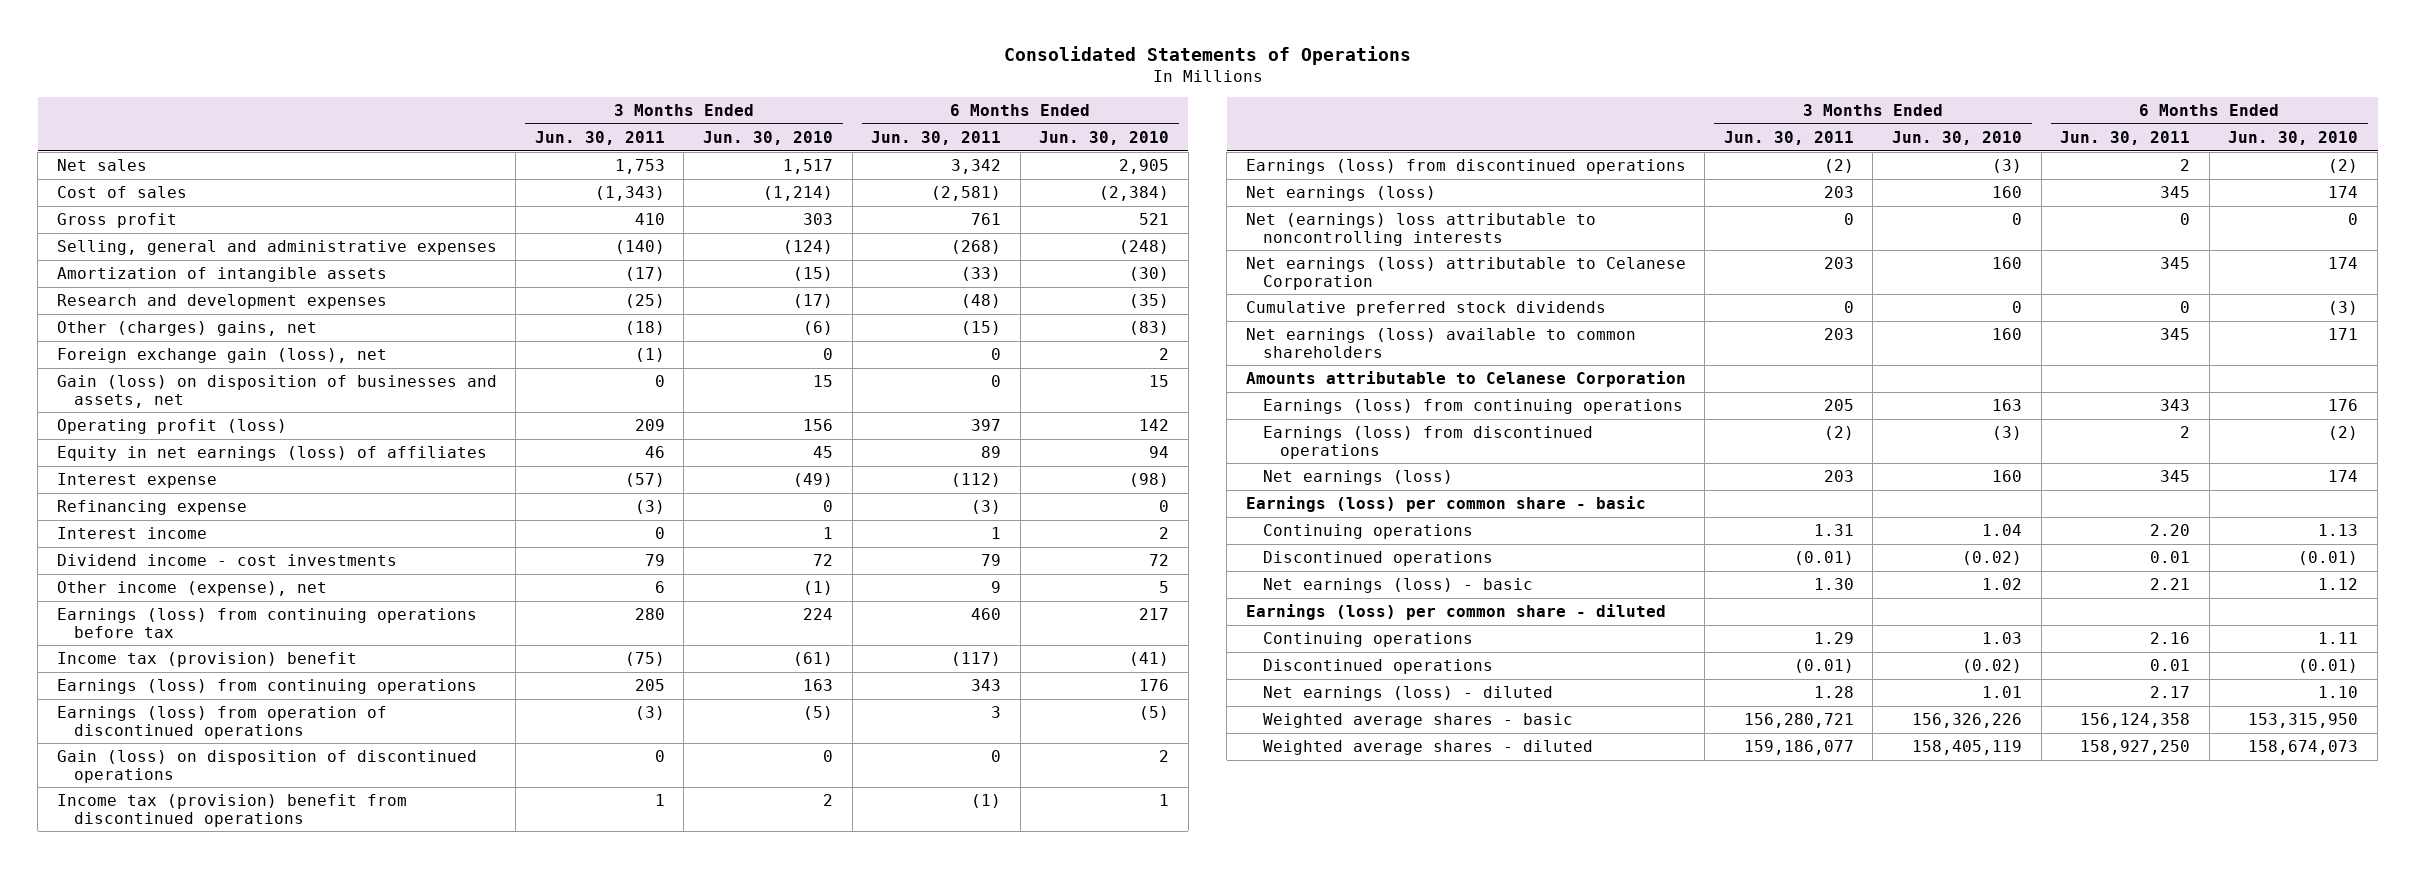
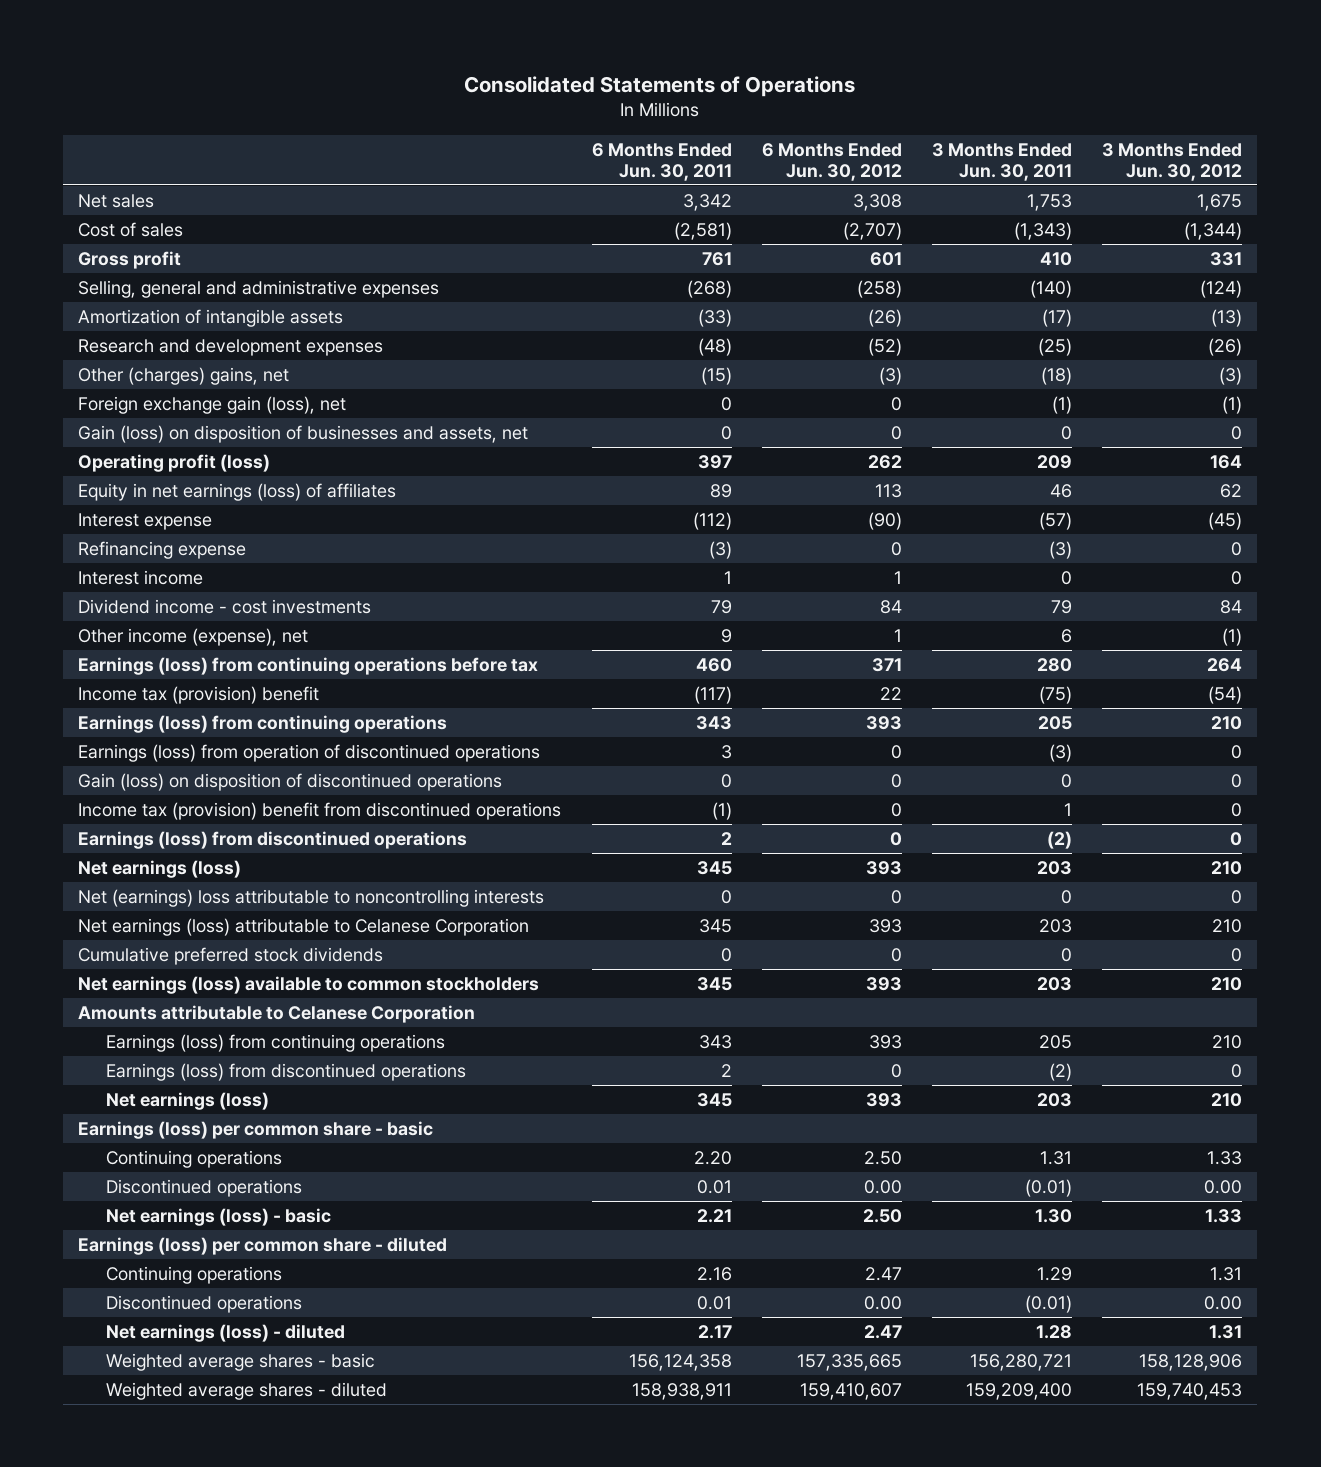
- | 3 Months Ended Jun. 30, 2011 | 3 Months Ended Jun. 30, 2010 | 6 Months Ended Jun. 30, 2011 | 6 Months Ended Jun. 30, 2010
+ | 6 Months Ended Jun. 30, 2011 | 6 Months Ended Jun. 30, 2012 | 3 Months Ended Jun. 30, 2011 | 3 Months Ended Jun. 30, 2012
- Net earnings (loss) available to common shareholders | 203 | 160 | 345 | 171
+ Net earnings (loss) available to common stockholders | 345 | 393 | 203 | 210
- Weighted average shares - diluted | 159,186,077 | 158,405,119 | 158,927,250 | 158,674,073
+ Weighted average shares - diluted | 158,938,911 | 159,410,607 | 159,209,400 | 159,740,453

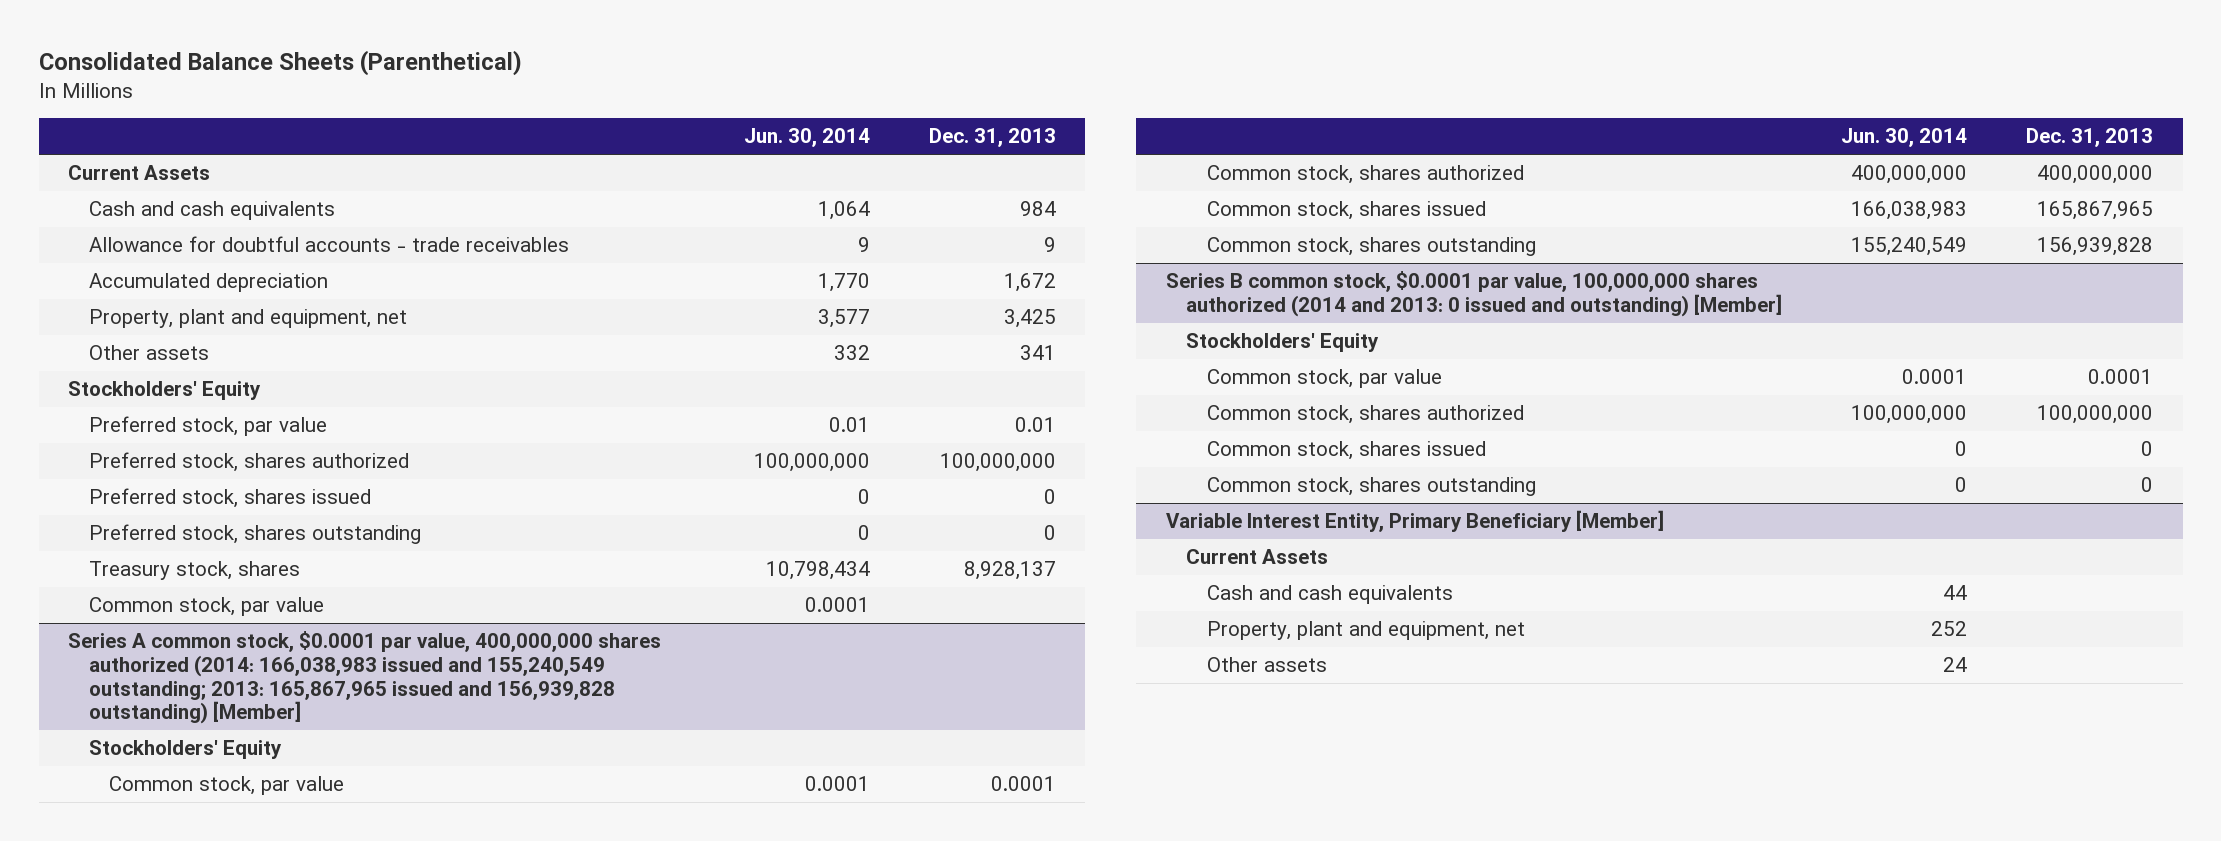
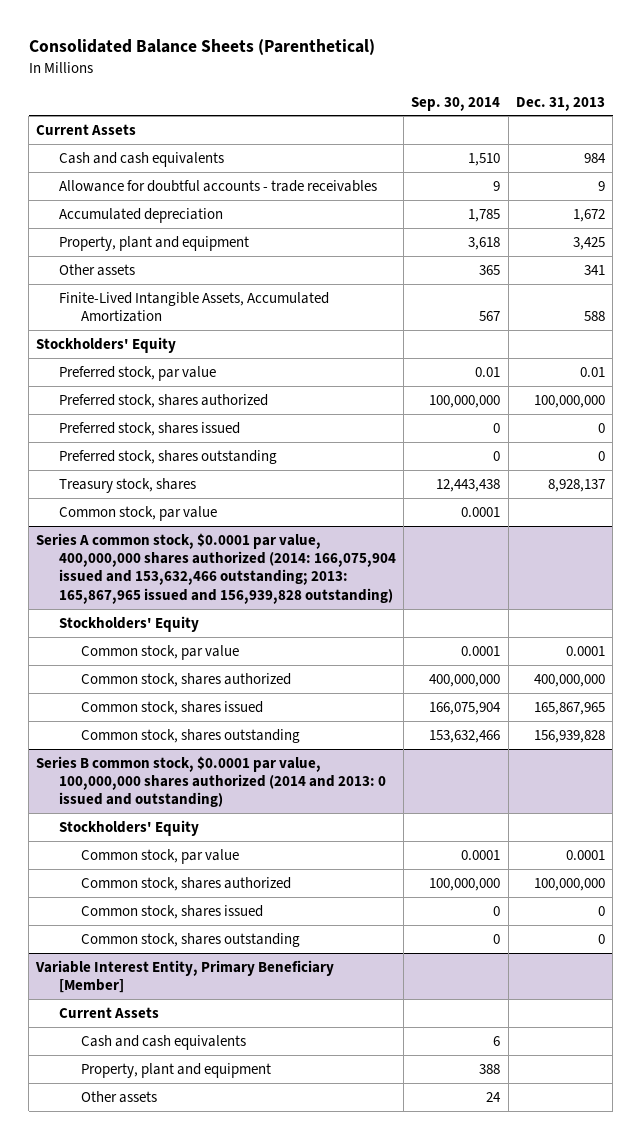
- | Jun. 30, 2014 | Dec. 31, 2013
+ | Sep. 30, 2014 | Dec. 31, 2013
- Property, plant and equipment, net | 3,577 | 3,425
+ Property, plant and equipment | 3,618 | 3,425
+ Finite-Lived Intangible Assets, Accumulated Amortization | 567 | 588
- Series A common stock, $0.0001 par value, 400,000,000 shares authorized (2014: 166,038,983 issued and 155,240,549 outstanding; 2013: 165,867,965 issued and 156,939,828 outstanding) [Member]
+ Series A common stock, $0.0001 par value, 400,000,000 shares authorized (2014: 166,075,904 issued and 153,632,466 outstanding; 2013: 165,867,965 issued and 156,939,828 outstanding)
- Series B common stock, $0.0001 par value, 100,000,000 shares authorized (2014 and 2013: 0 issued and outstanding) [Member]
+ Series B common stock, $0.0001 par value, 100,000,000 shares authorized (2014 and 2013: 0 issued and outstanding)
@ Variable Interest Entity, Primary Beneficiary [Member]
- Property, plant and equipment, net | 252 |
+ Property, plant and equipment | 388 |

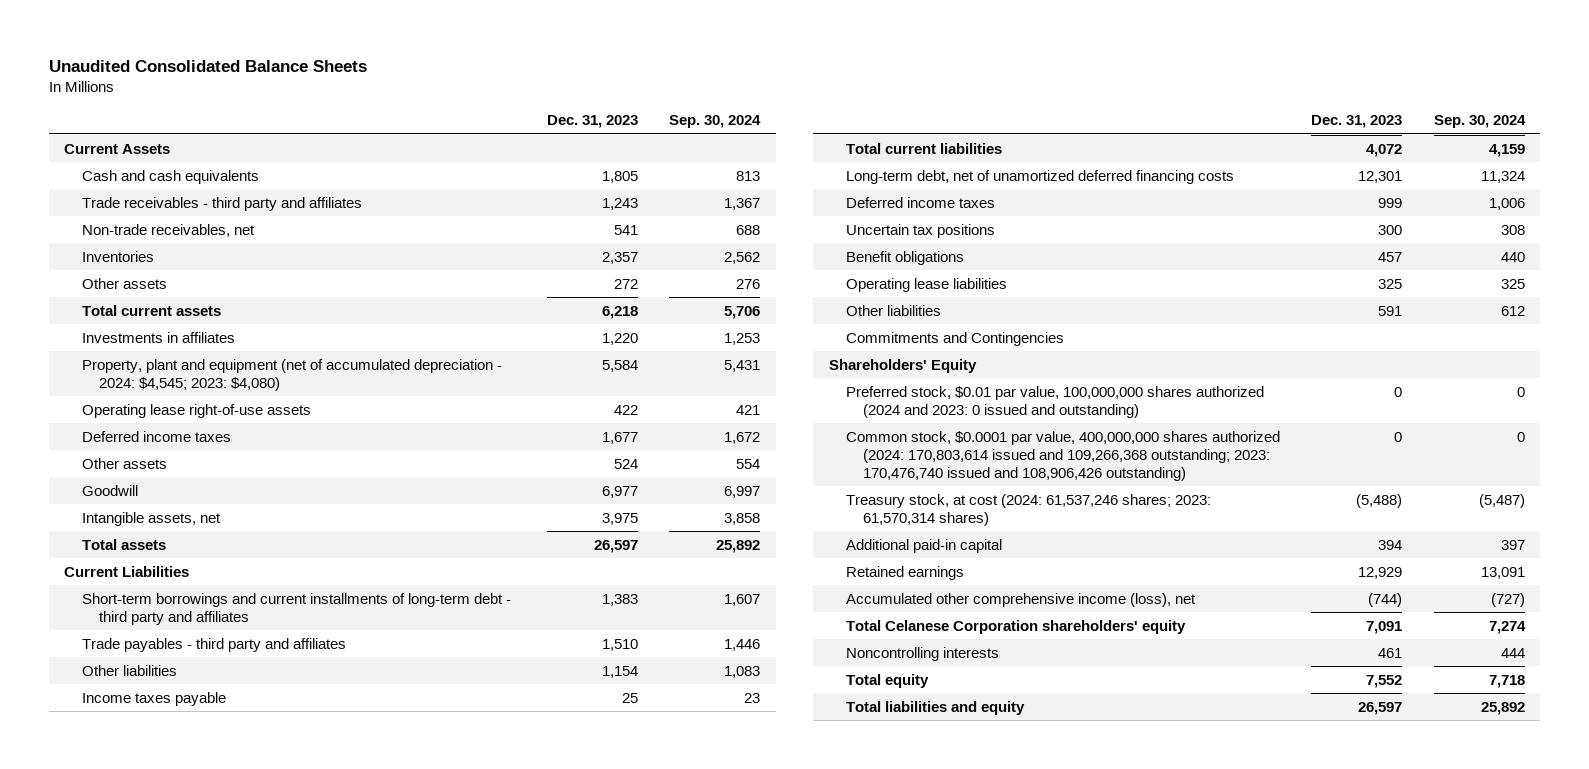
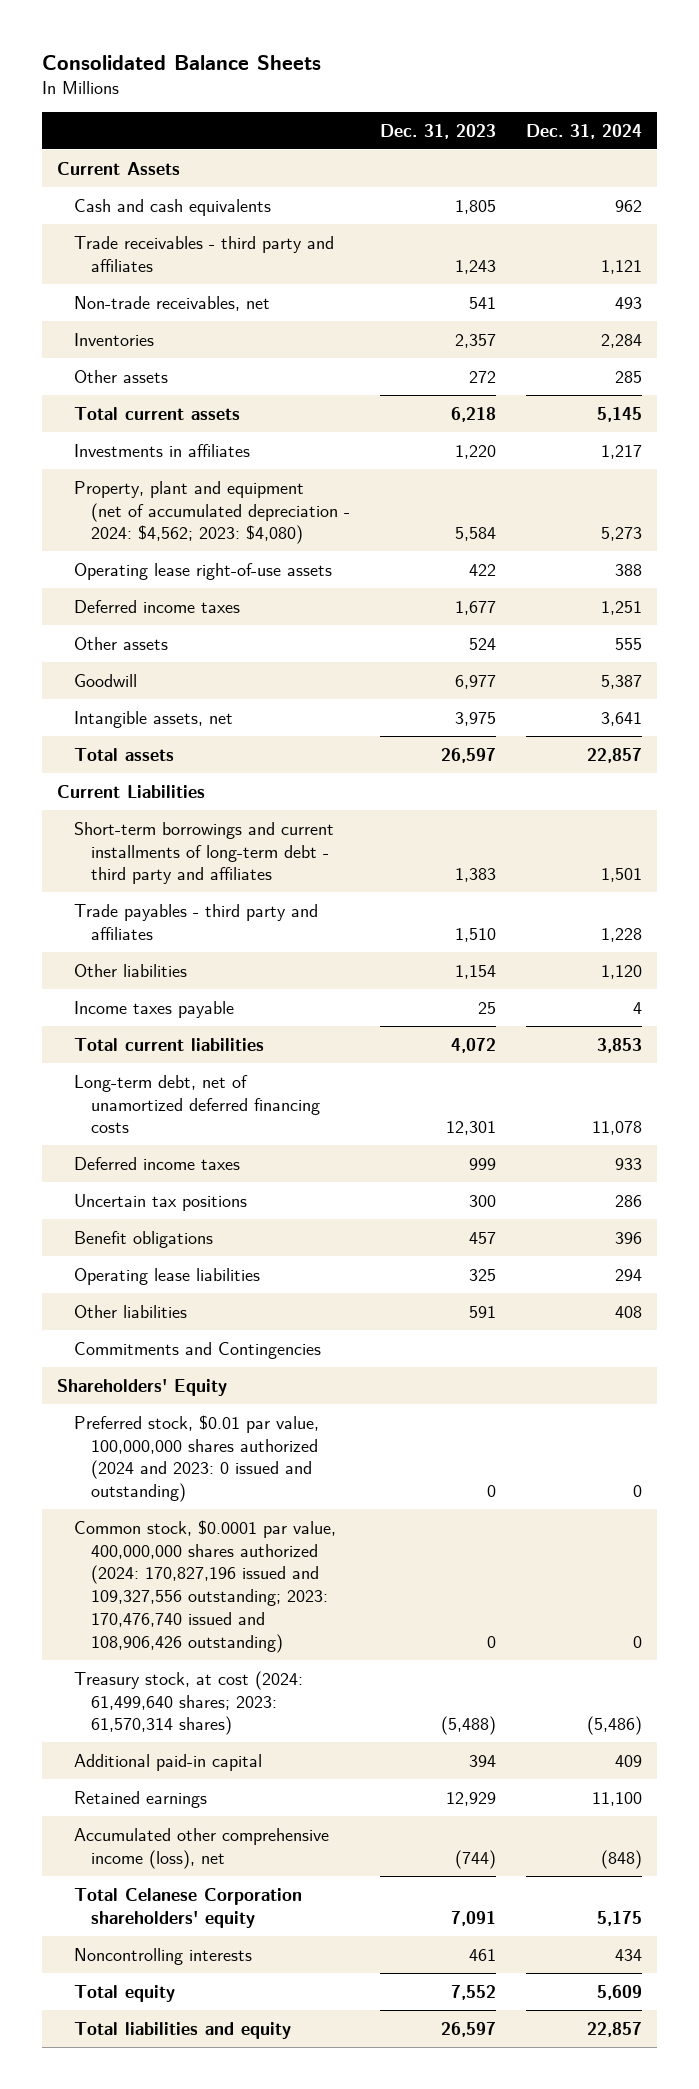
- Unaudited Consolidated Balance Sheets
+ Consolidated Balance Sheets
- | Dec. 31, 2023 | Sep. 30, 2024
+ | Dec. 31, 2023 | Dec. 31, 2024
- Property, plant and equipment (net of accumulated depreciation - 2024: $4,545; 2023: $4,080) | 5,584 | 5,431
+ Property, plant and equipment (net of accumulated depreciation - 2024: $4,562; 2023: $4,080) | 5,584 | 5,273
- Common stock, $0.0001 par value, 400,000,000 shares authorized (2024: 170,803,614 issued and 109,266,368 outstanding; 2023: 170,476,740 issued and 108,906,426 outstanding) | 0 | 0
- Treasury stock, at cost (2024: 61,537,246 shares; 2023: 61,570,314 shares) | (5,488) | (5,487)
+ Common stock, $0.0001 par value, 400,000,000 shares authorized (2024: 170,827,196 issued and 109,327,556 outstanding; 2023: 170,476,740 issued and 108,906,426 outstanding) | 0 | 0
+ Treasury stock, at cost (2024: 61,499,640 shares; 2023: 61,570,314 shares) | (5,488) | (5,486)

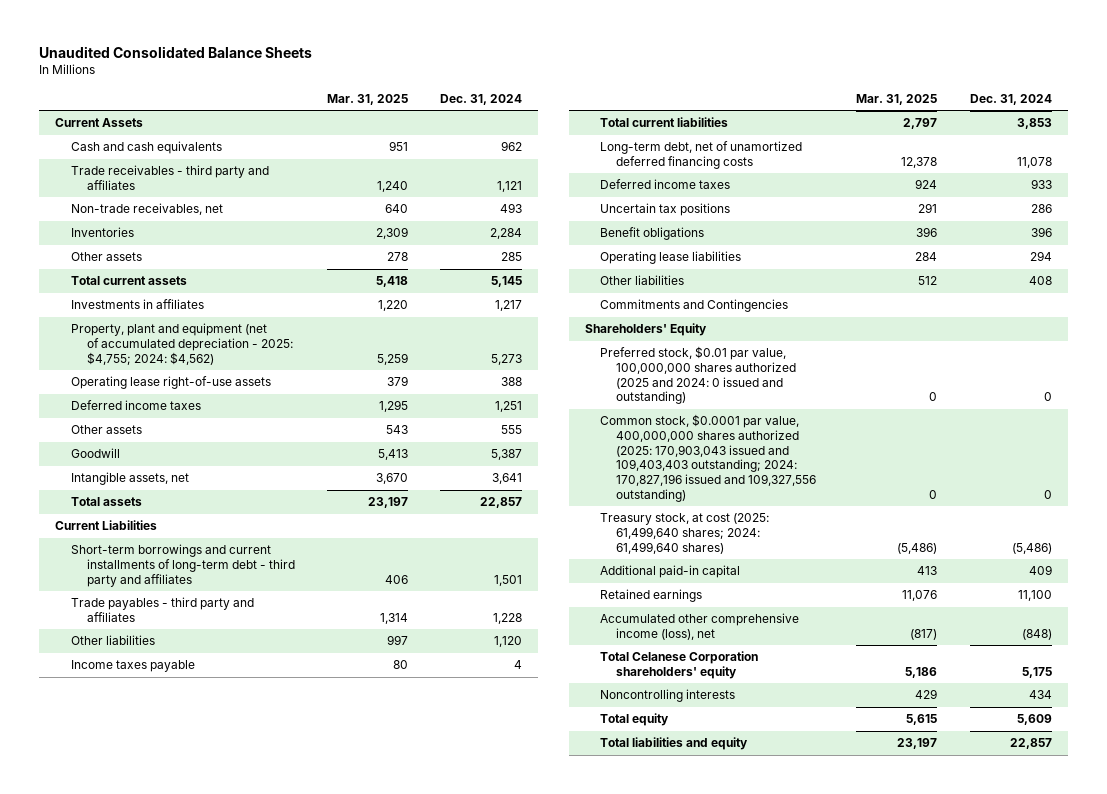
- Consolidated Balance Sheets
+ Unaudited Consolidated Balance Sheets
- | Dec. 31, 2023 | Dec. 31, 2024
+ | Mar. 31, 2025 | Dec. 31, 2024
- Property, plant and equipment (net of accumulated depreciation - 2024: $4,562; 2023: $4,080) | 5,584 | 5,273
+ Property, plant and equipment (net of accumulated depreciation - 2025: $4,755; 2024: $4,562) | 5,259 | 5,273
- Preferred stock, $0.01 par value, 100,000,000 shares authorized (2024 and 2023: 0 issued and outstanding) | 0 | 0
- Common stock, $0.0001 par value, 400,000,000 shares authorized (2024: 170,827,196 issued and 109,327,556 outstanding; 2023: 170,476,740 issued and 108,906,426 outstanding) | 0 | 0
- Treasury stock, at cost (2024: 61,499,640 shares; 2023: 61,570,314 shares) | (5,488) | (5,486)
+ Preferred stock, $0.01 par value, 100,000,000 shares authorized (2025 and 2024: 0 issued and outstanding) | 0 | 0
+ Common stock, $0.0001 par value, 400,000,000 shares authorized (2025: 170,903,043 issued and 109,403,403 outstanding; 2024: 170,827,196 issued and 109,327,556 outstanding) | 0 | 0
+ Treasury stock, at cost (2025: 61,499,640 shares; 2024: 61,499,640 shares) | (5,486) | (5,486)

